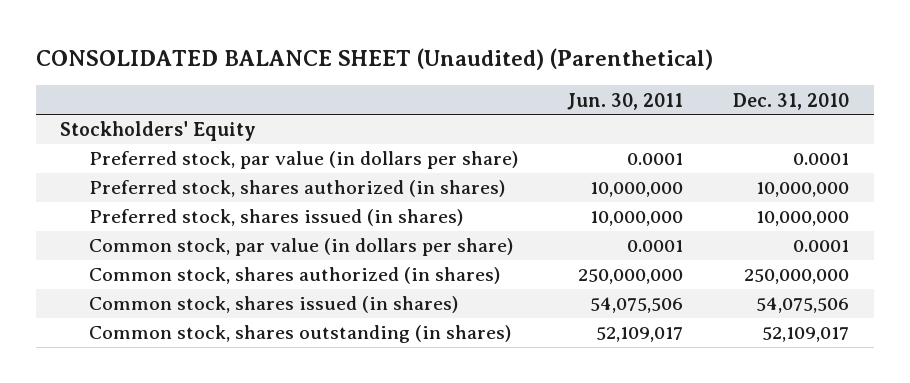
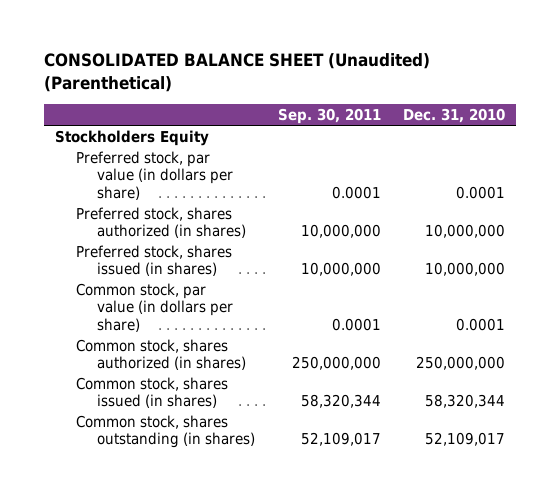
- | Jun. 30, 2011 | Dec. 31, 2010
+ | Sep. 30, 2011 | Dec. 31, 2010
- Stockholders' Equity
+ Stockholders Equity
- Common stock, shares issued (in shares) | 54,075,506 | 54,075,506
+ Common stock, shares issued (in shares) | 58,320,344 | 58,320,344

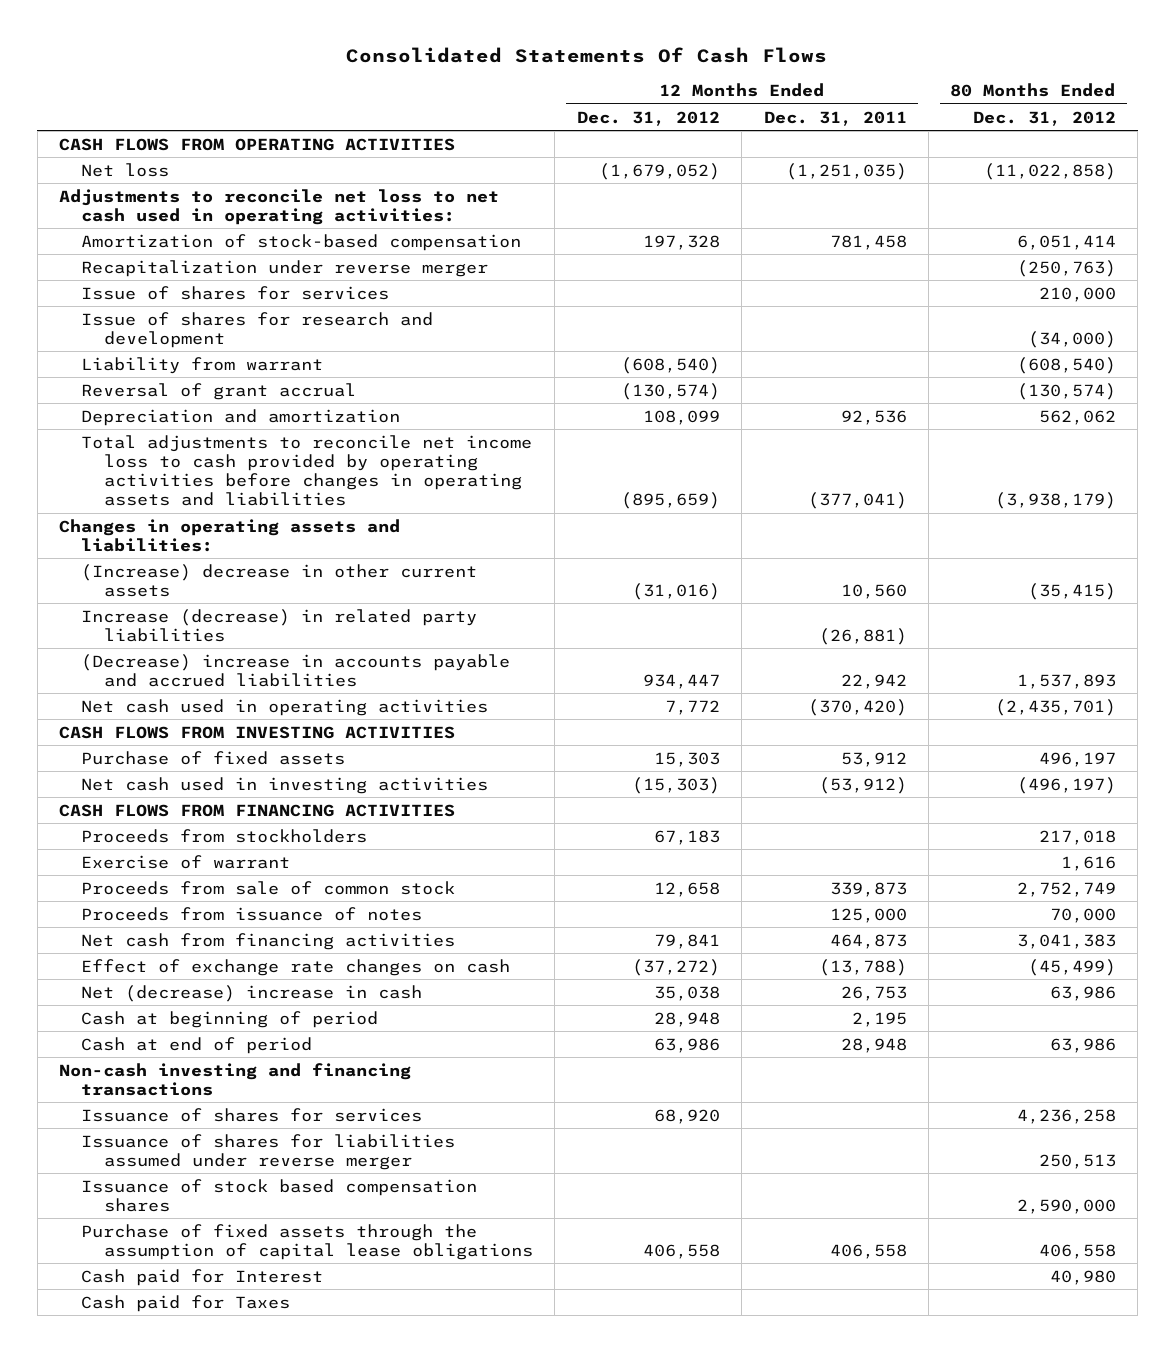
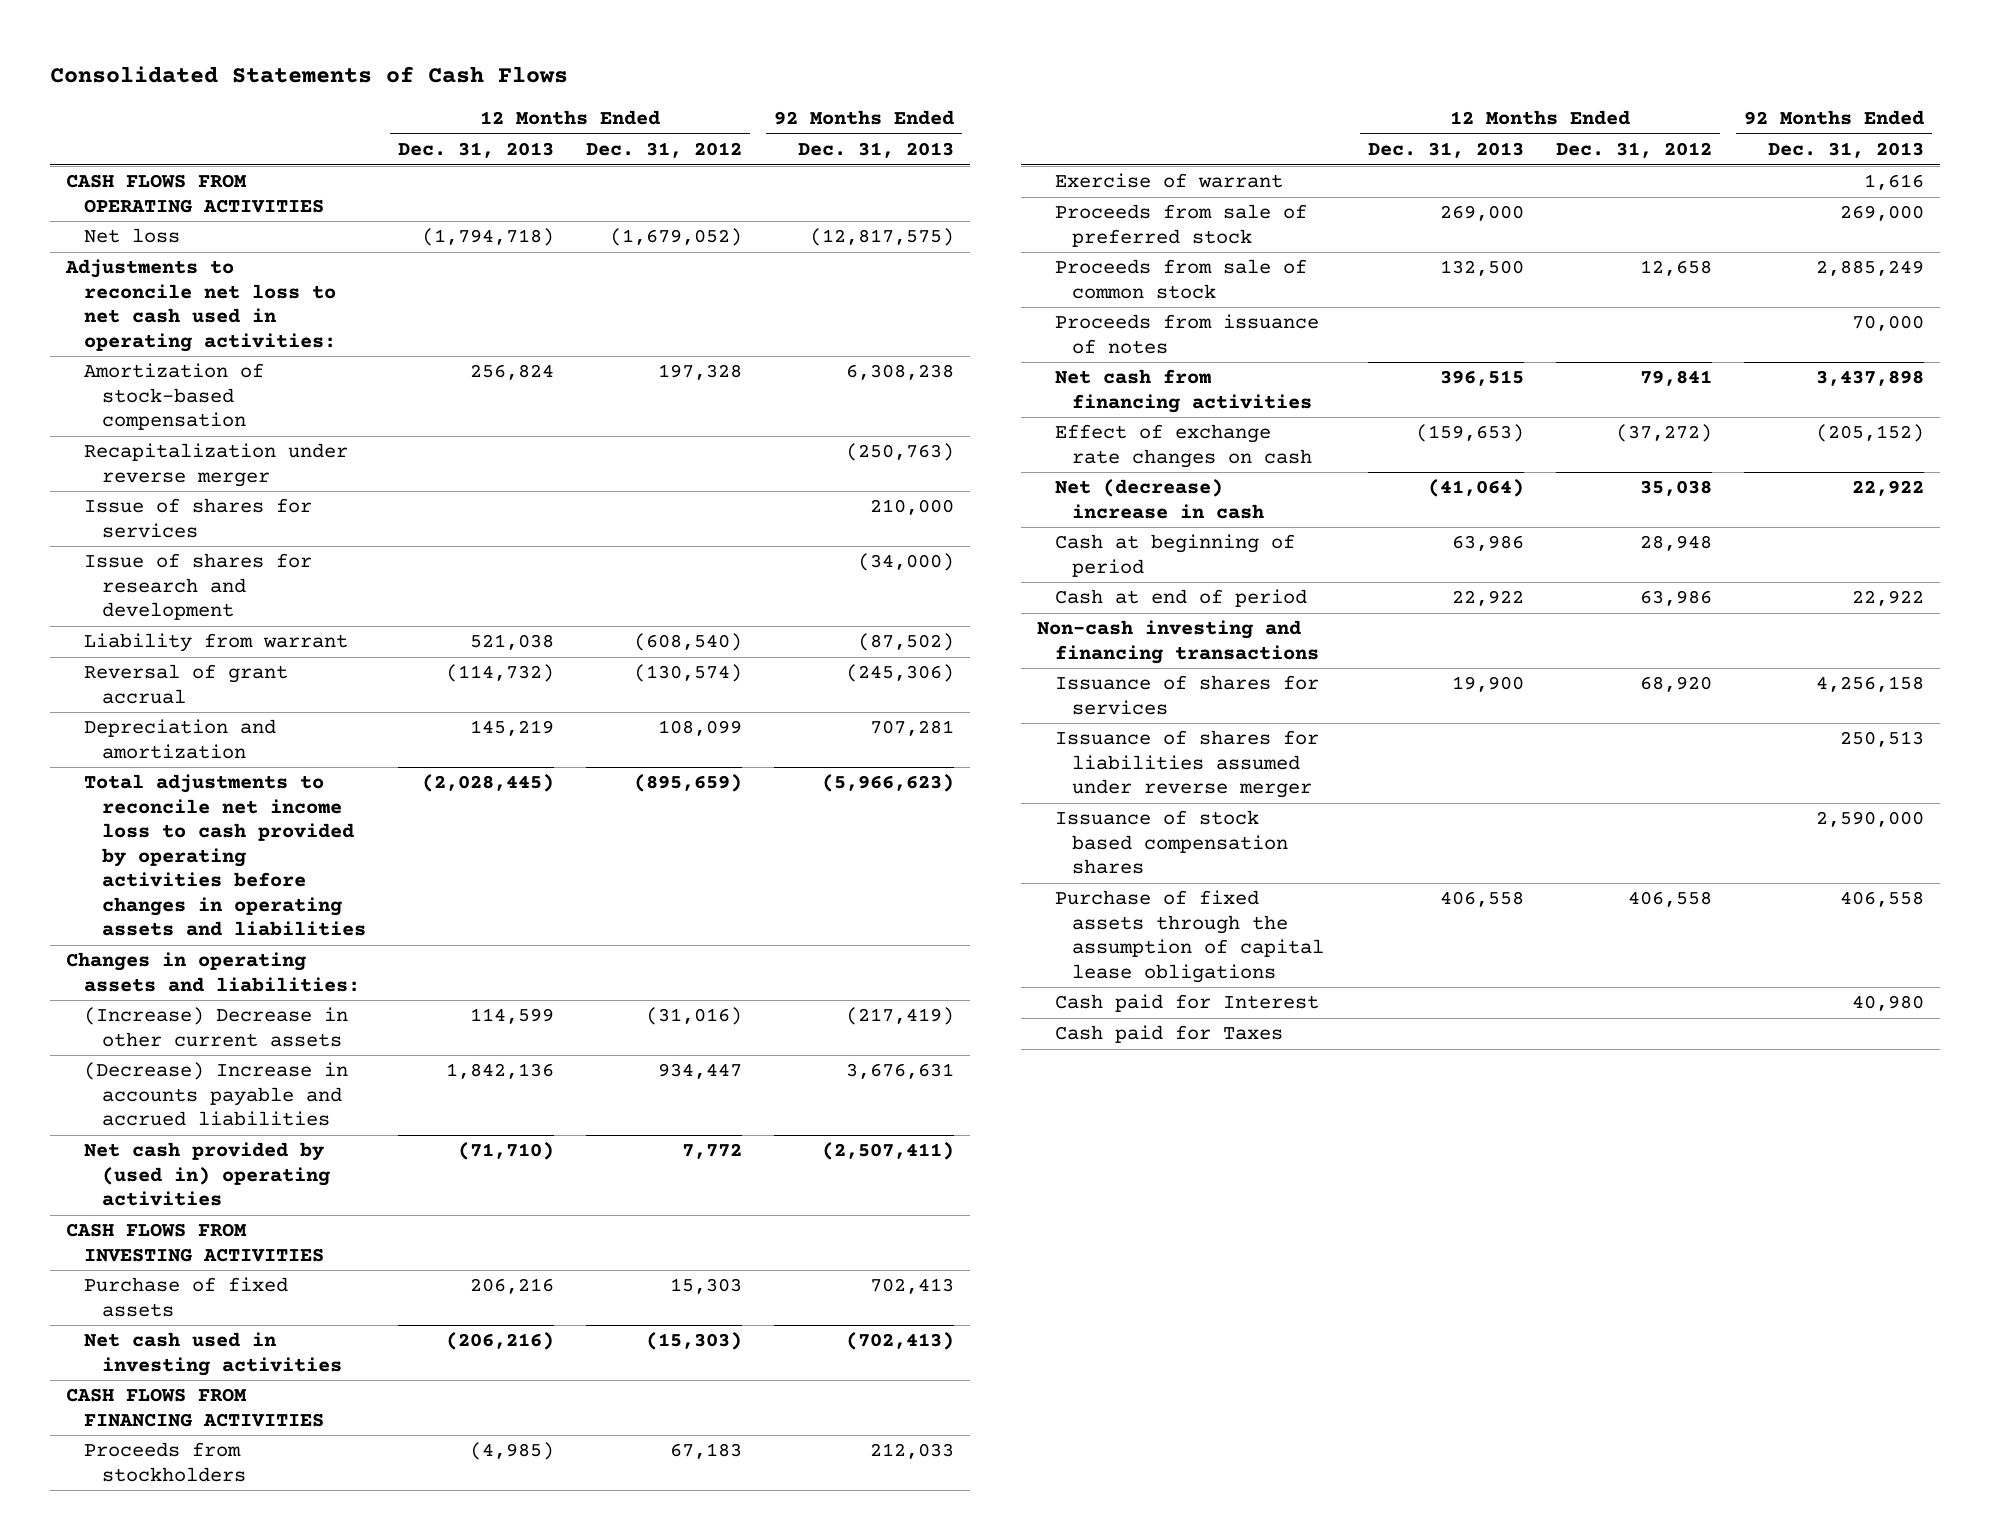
- Consolidated Statements Of Cash Flows
+ Consolidated Statements of Cash Flows
- | 12 Months Ended Dec. 31, 2012 | 12 Months Ended Dec. 31, 2011 | 80 Months Ended Dec. 31, 2012
+ | 12 Months Ended Dec. 31, 2013 | 12 Months Ended Dec. 31, 2012 | 92 Months Ended Dec. 31, 2013
- (Increase) decrease in other current assets | (31,016) | 10,560 | (35,415)
- Increase (decrease) in related party liabilities | | (26,881) |
- (Decrease) increase in accounts payable and accrued liabilities | 934,447 | 22,942 | 1,537,893
- Net cash used in operating activities | 7,772 | (370,420) | (2,435,701)
+ (Increase) Decrease in other current assets | 114,599 | (31,016) | (217,419)
+ (Decrease) Increase in accounts payable and accrued liabilities | 1,842,136 | 934,447 | 3,676,631
+ Net cash provided by (used in) operating activities | (71,710) | 7,772 | (2,507,411)
+ Proceeds from sale of preferred stock | 269,000 | | 269,000

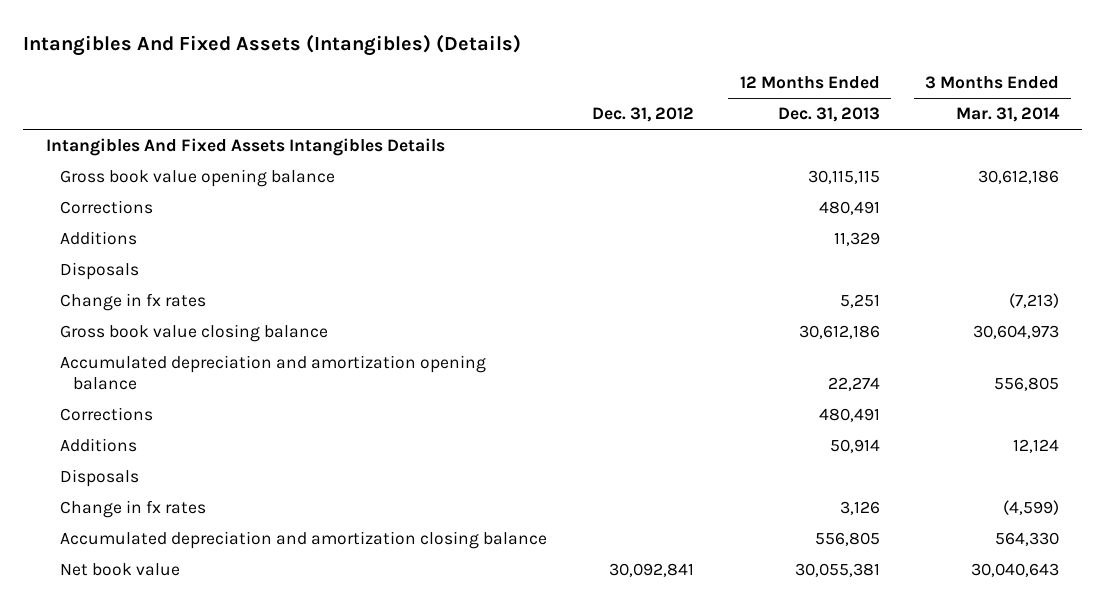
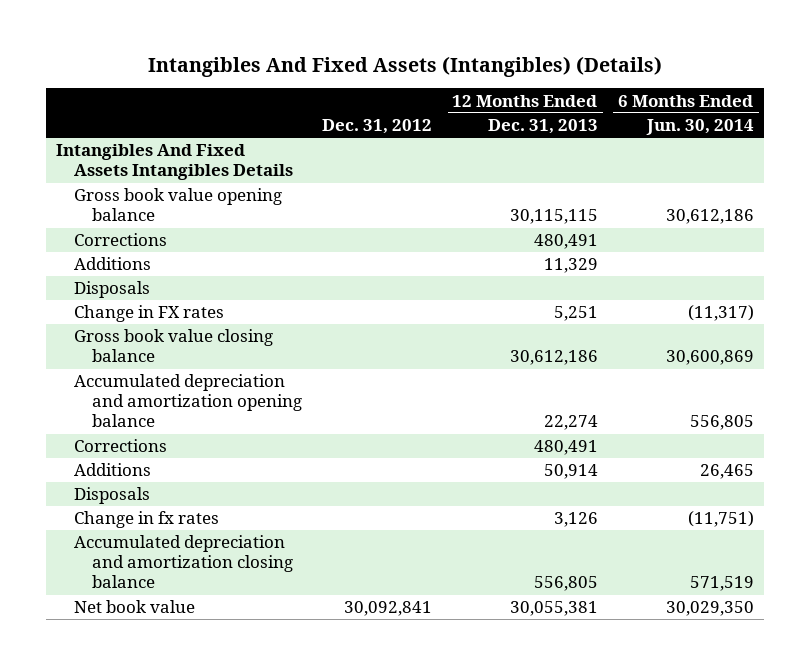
- | Dec. 31, 2012 | 12 Months Ended Dec. 31, 2013 | 3 Months Ended Mar. 31, 2014
+ | Dec. 31, 2012 | 12 Months Ended Dec. 31, 2013 | 6 Months Ended Jun. 30, 2014
- Change in fx rates | | 5,251 | (7,213)
+ Change in FX rates | | 5,251 | (11,317)

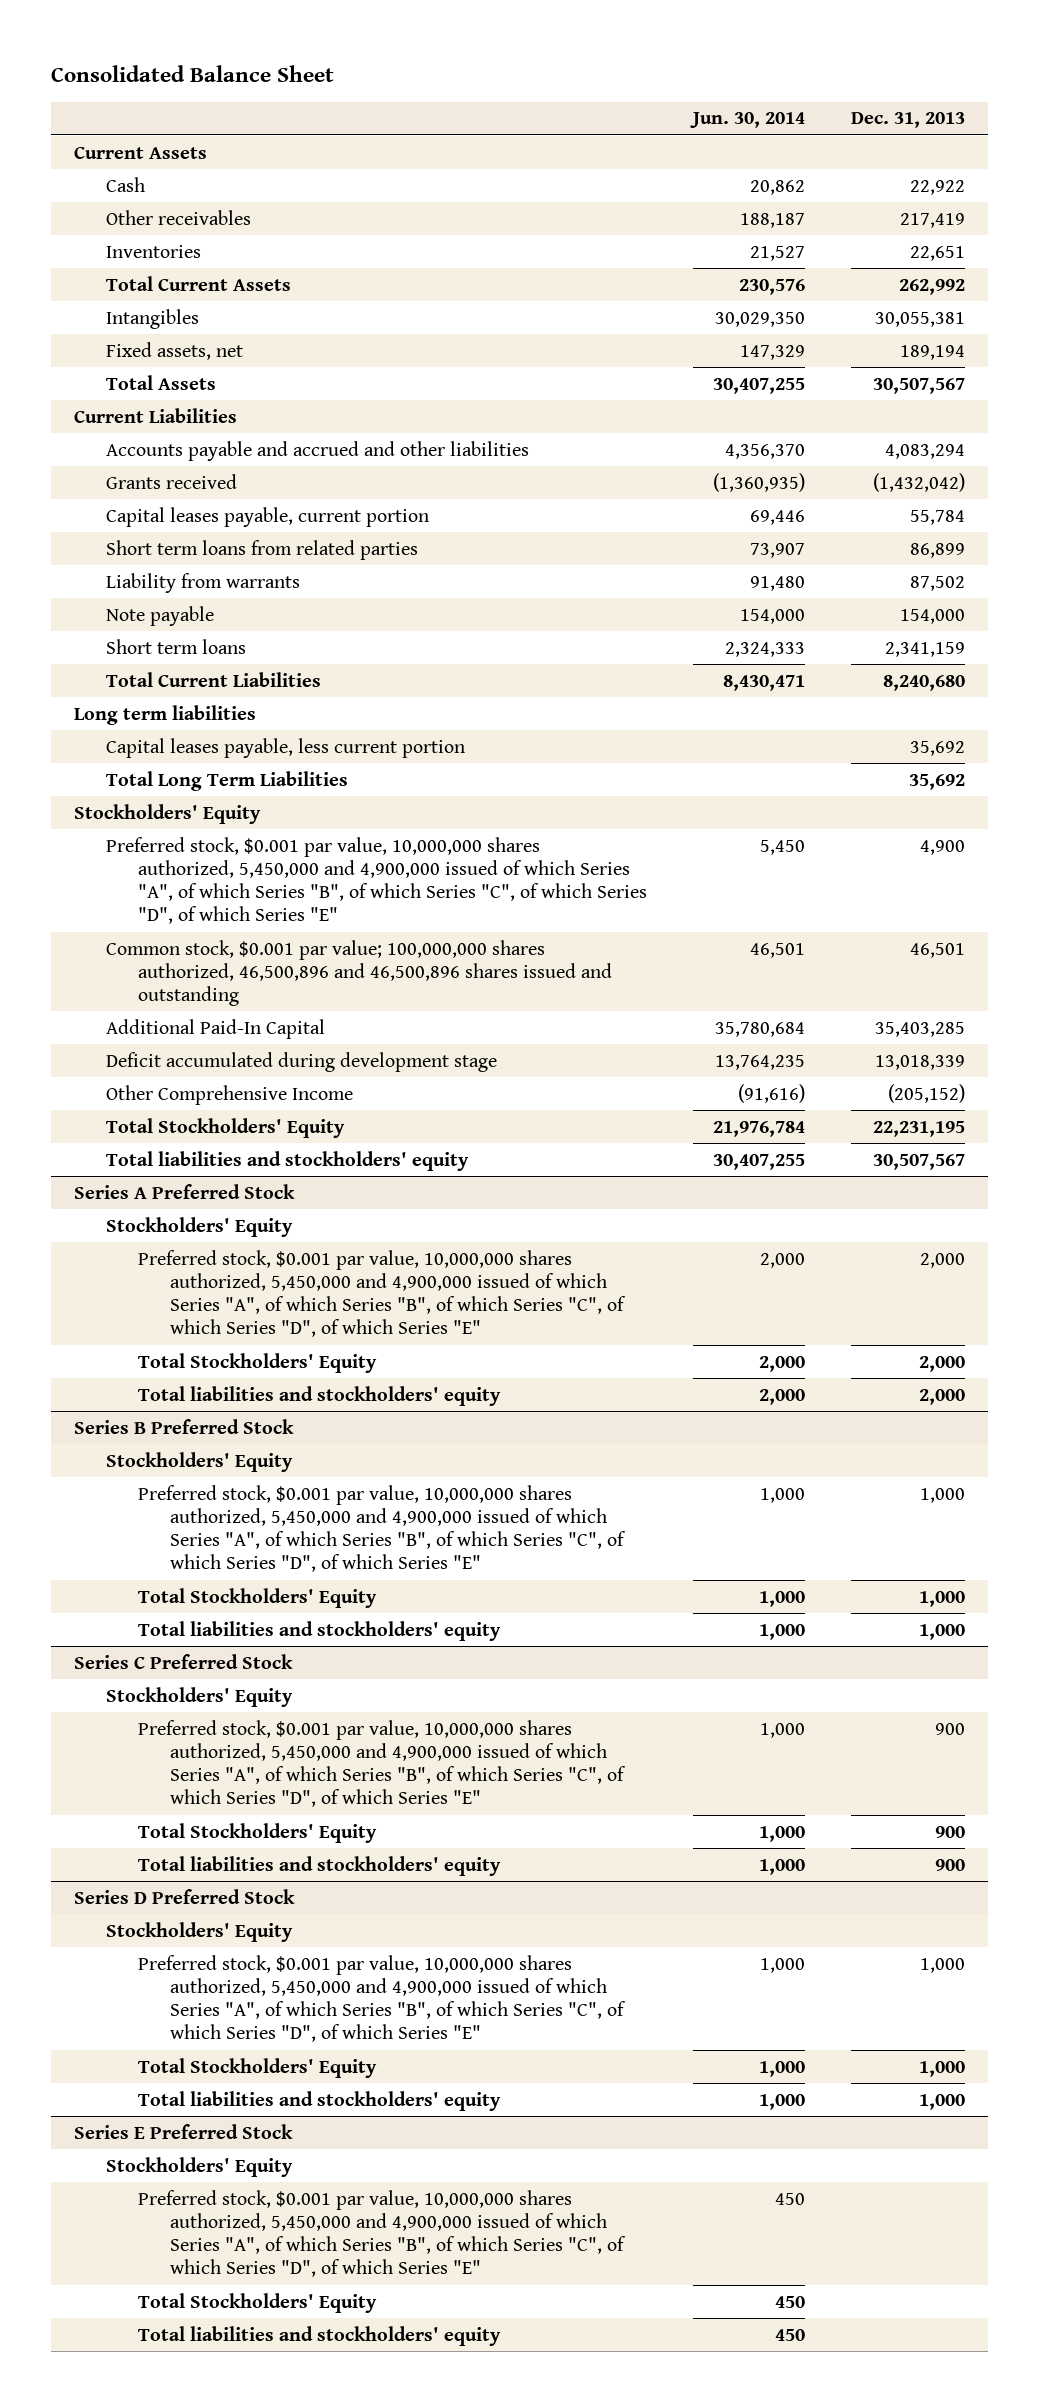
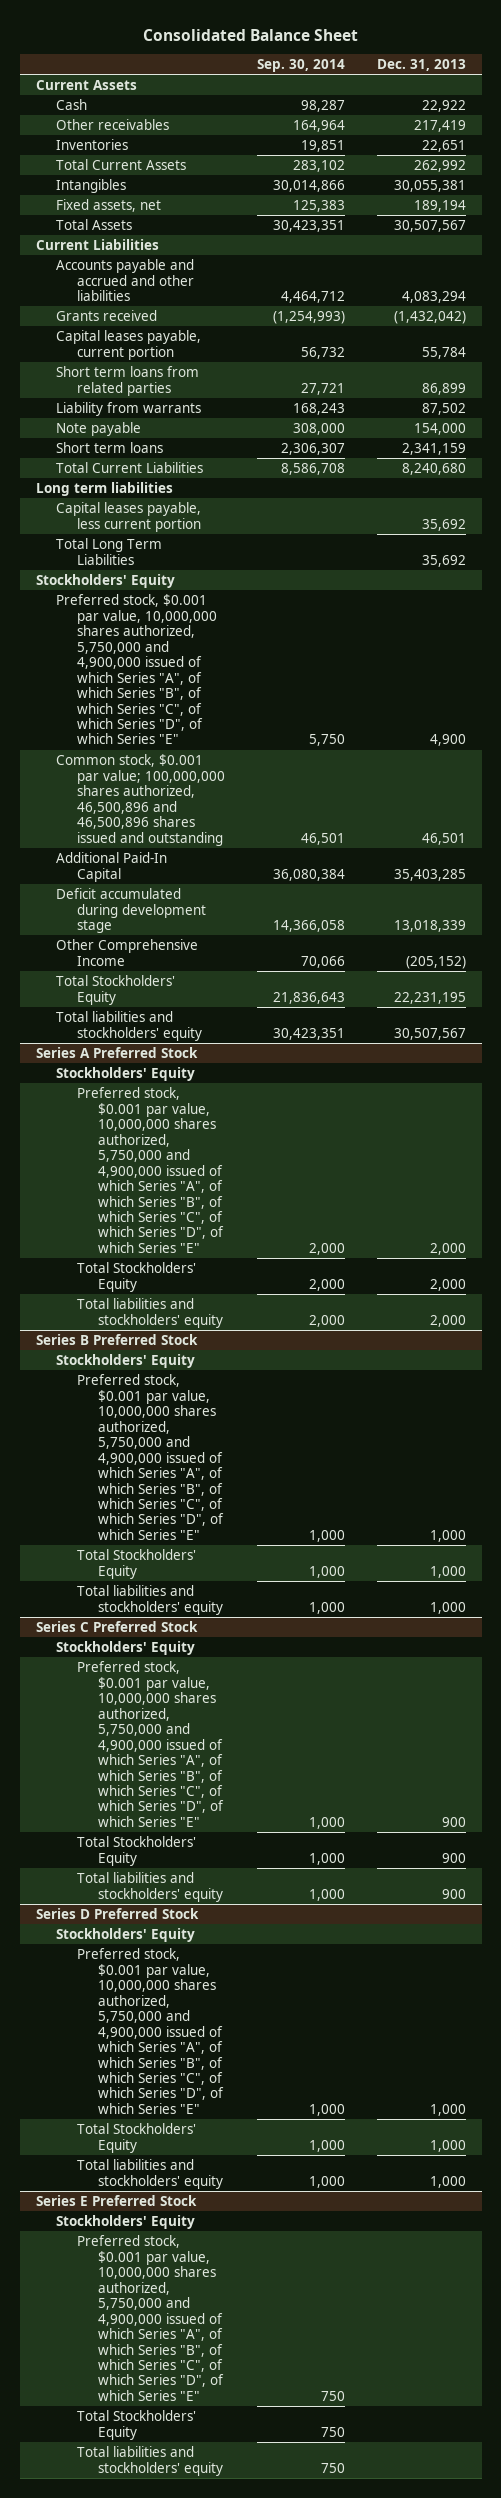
- | Jun. 30, 2014 | Dec. 31, 2013
+ | Sep. 30, 2014 | Dec. 31, 2013
- Preferred stock, $0.001 par value, 10,000,000 shares authorized, 5,450,000 and 4,900,000 issued of which Series "A", of which Series "B", of which Series "C", of which Series "D", of which Series "E" | 5,450 | 4,900
+ Preferred stock, $0.001 par value, 10,000,000 shares authorized, 5,750,000 and 4,900,000 issued of which Series "A", of which Series "B", of which Series "C", of which Series "D", of which Series "E" | 5,750 | 4,900
@ Series A Preferred Stock
- Preferred stock, $0.001 par value, 10,000,000 shares authorized, 5,450,000 and 4,900,000 issued of which Series "A", of which Series "B", of which Series "C", of which Series "D", of which Series "E" | 2,000 | 2,000
+ Preferred stock, $0.001 par value, 10,000,000 shares authorized, 5,750,000 and 4,900,000 issued of which Series "A", of which Series "B", of which Series "C", of which Series "D", of which Series "E" | 2,000 | 2,000
@ Series B Preferred Stock
- Preferred stock, $0.001 par value, 10,000,000 shares authorized, 5,450,000 and 4,900,000 issued of which Series "A", of which Series "B", of which Series "C", of which Series "D", of which Series "E" | 1,000 | 1,000
+ Preferred stock, $0.001 par value, 10,000,000 shares authorized, 5,750,000 and 4,900,000 issued of which Series "A", of which Series "B", of which Series "C", of which Series "D", of which Series "E" | 1,000 | 1,000
@ Series C Preferred Stock
- Preferred stock, $0.001 par value, 10,000,000 shares authorized, 5,450,000 and 4,900,000 issued of which Series "A", of which Series "B", of which Series "C", of which Series "D", of which Series "E" | 1,000 | 900
+ Preferred stock, $0.001 par value, 10,000,000 shares authorized, 5,750,000 and 4,900,000 issued of which Series "A", of which Series "B", of which Series "C", of which Series "D", of which Series "E" | 1,000 | 900
@ Series D Preferred Stock
- Preferred stock, $0.001 par value, 10,000,000 shares authorized, 5,450,000 and 4,900,000 issued of which Series "A", of which Series "B", of which Series "C", of which Series "D", of which Series "E" | 1,000 | 1,000
+ Preferred stock, $0.001 par value, 10,000,000 shares authorized, 5,750,000 and 4,900,000 issued of which Series "A", of which Series "B", of which Series "C", of which Series "D", of which Series "E" | 1,000 | 1,000
@ Series E Preferred Stock
- Preferred stock, $0.001 par value, 10,000,000 shares authorized, 5,450,000 and 4,900,000 issued of which Series "A", of which Series "B", of which Series "C", of which Series "D", of which Series "E" | 450 |
+ Preferred stock, $0.001 par value, 10,000,000 shares authorized, 5,750,000 and 4,900,000 issued of which Series "A", of which Series "B", of which Series "C", of which Series "D", of which Series "E" | 750 |

